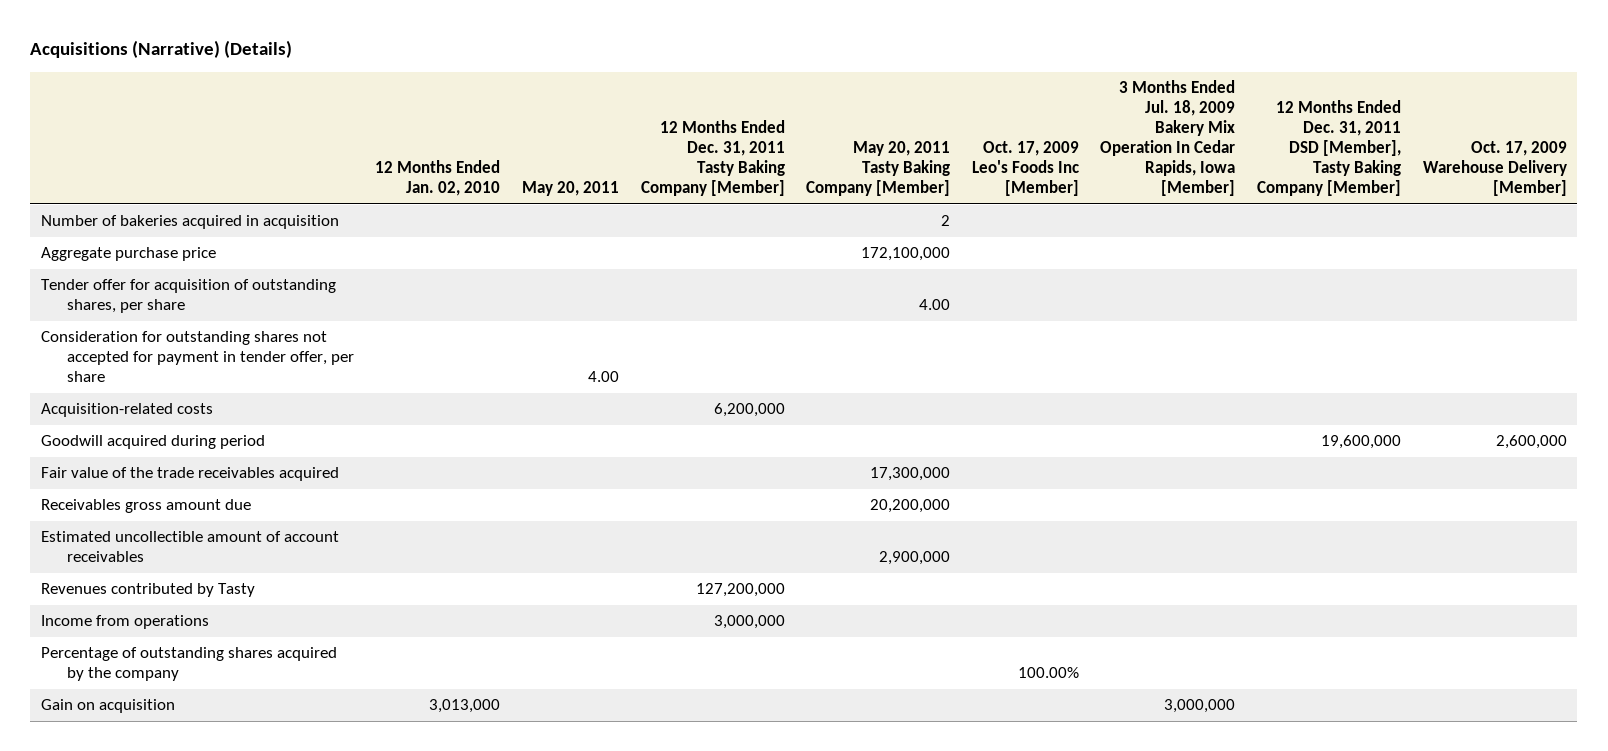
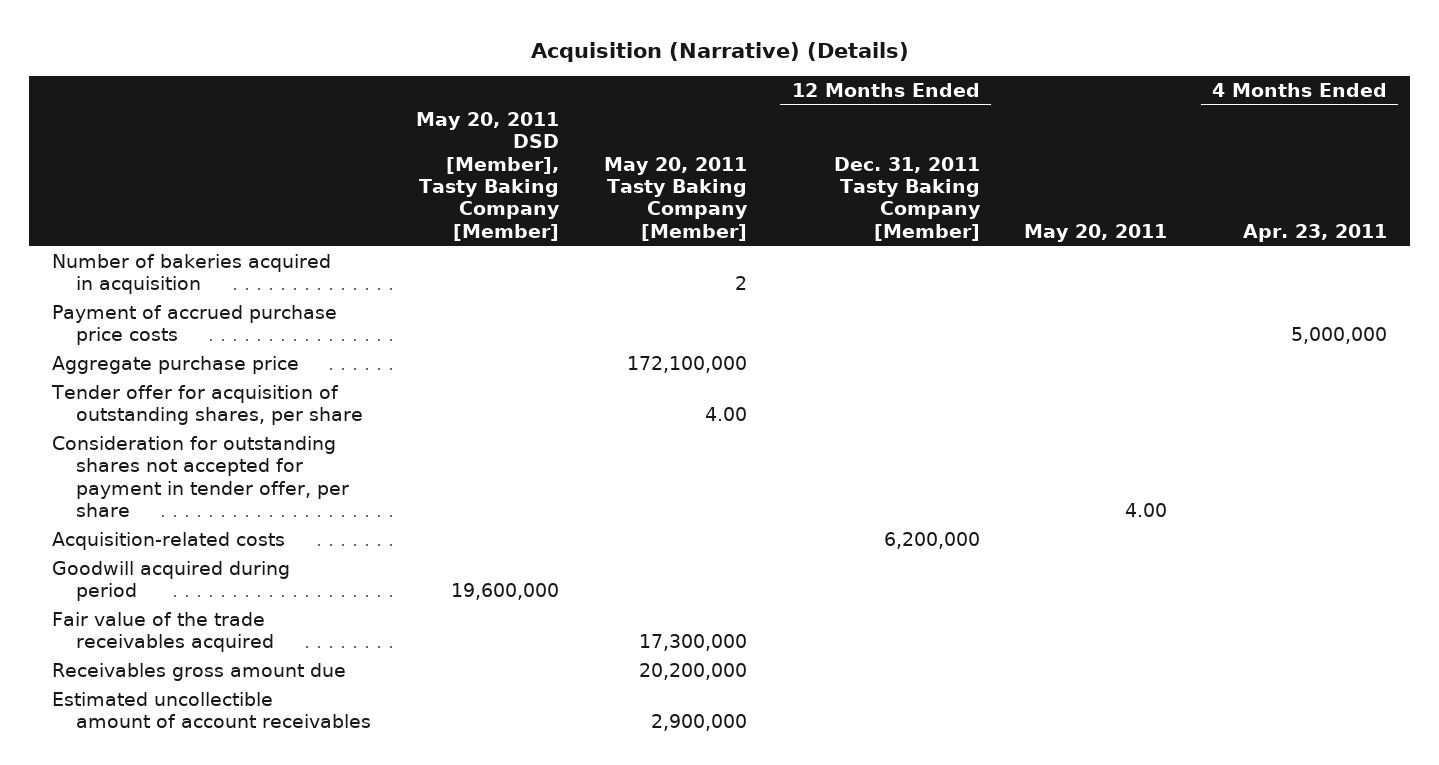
- Acquisitions (Narrative) (Details)
+ Acquisition (Narrative) (Details)
- | 12 Months Ended Jan. 02, 2010 | May 20, 2011 | 12 Months Ended Dec. 31, 2011 Tasty Baking Company [Member] | May 20, 2011 Tasty Baking Company [Member] | Oct. 17, 2009 Leo's Foods Inc [Member] | 3 Months Ended Jul. 18, 2009 Bakery Mix Operation In Cedar Rapids, Iowa [Member] | 12 Months Ended Dec. 31, 2011 DSD [Member], Tasty Baking Company [Member] | Oct. 17, 2009 Warehouse Delivery [Member]
+ | May 20, 2011 DSD [Member], Tasty Baking Company [Member] | May 20, 2011 Tasty Baking Company [Member] | 12 Months Ended Dec. 31, 2011 Tasty Baking Company [Member] | May 20, 2011 | 4 Months Ended Apr. 23, 2011
+ Payment of accrued purchase price costs | | | | | 5,000,000
- Revenues contributed by Tasty | | | 127,200,000 | | | | |
- Income from operations | | | 3,000,000 | | | | |
- Percentage of outstanding shares acquired by the company | | | | | 100.00% | | |
- Gain on acquisition | 3,013,000 | | | | | 3,000,000 | |

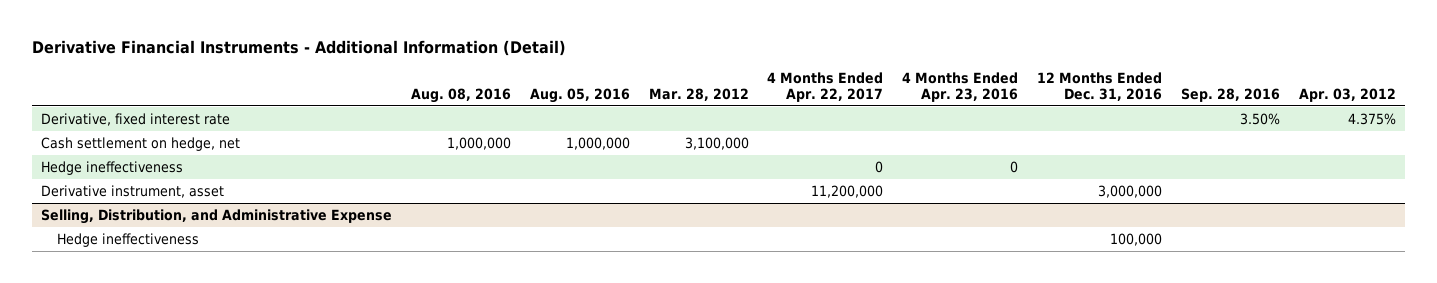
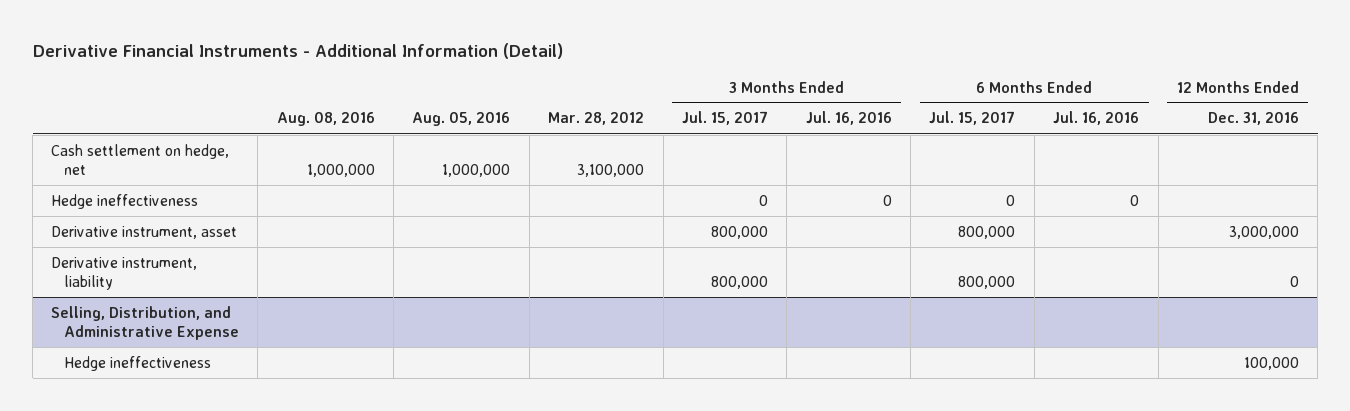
- | Aug. 08, 2016 | Aug. 05, 2016 | Mar. 28, 2012 | 4 Months Ended Apr. 22, 2017 | 4 Months Ended Apr. 23, 2016 | 12 Months Ended Dec. 31, 2016 | Sep. 28, 2016 | Apr. 03, 2012
+ | Aug. 08, 2016 | Aug. 05, 2016 | Mar. 28, 2012 | 3 Months Ended Jul. 15, 2017 | 3 Months Ended Jul. 16, 2016 | 6 Months Ended Jul. 15, 2017 | 6 Months Ended Jul. 16, 2016 | 12 Months Ended Dec. 31, 2016
- Derivative, fixed interest rate | | | | | | | 3.50% | 4.375%
+ Derivative instrument, liability | | | | 800,000 | | 800,000 | | 0

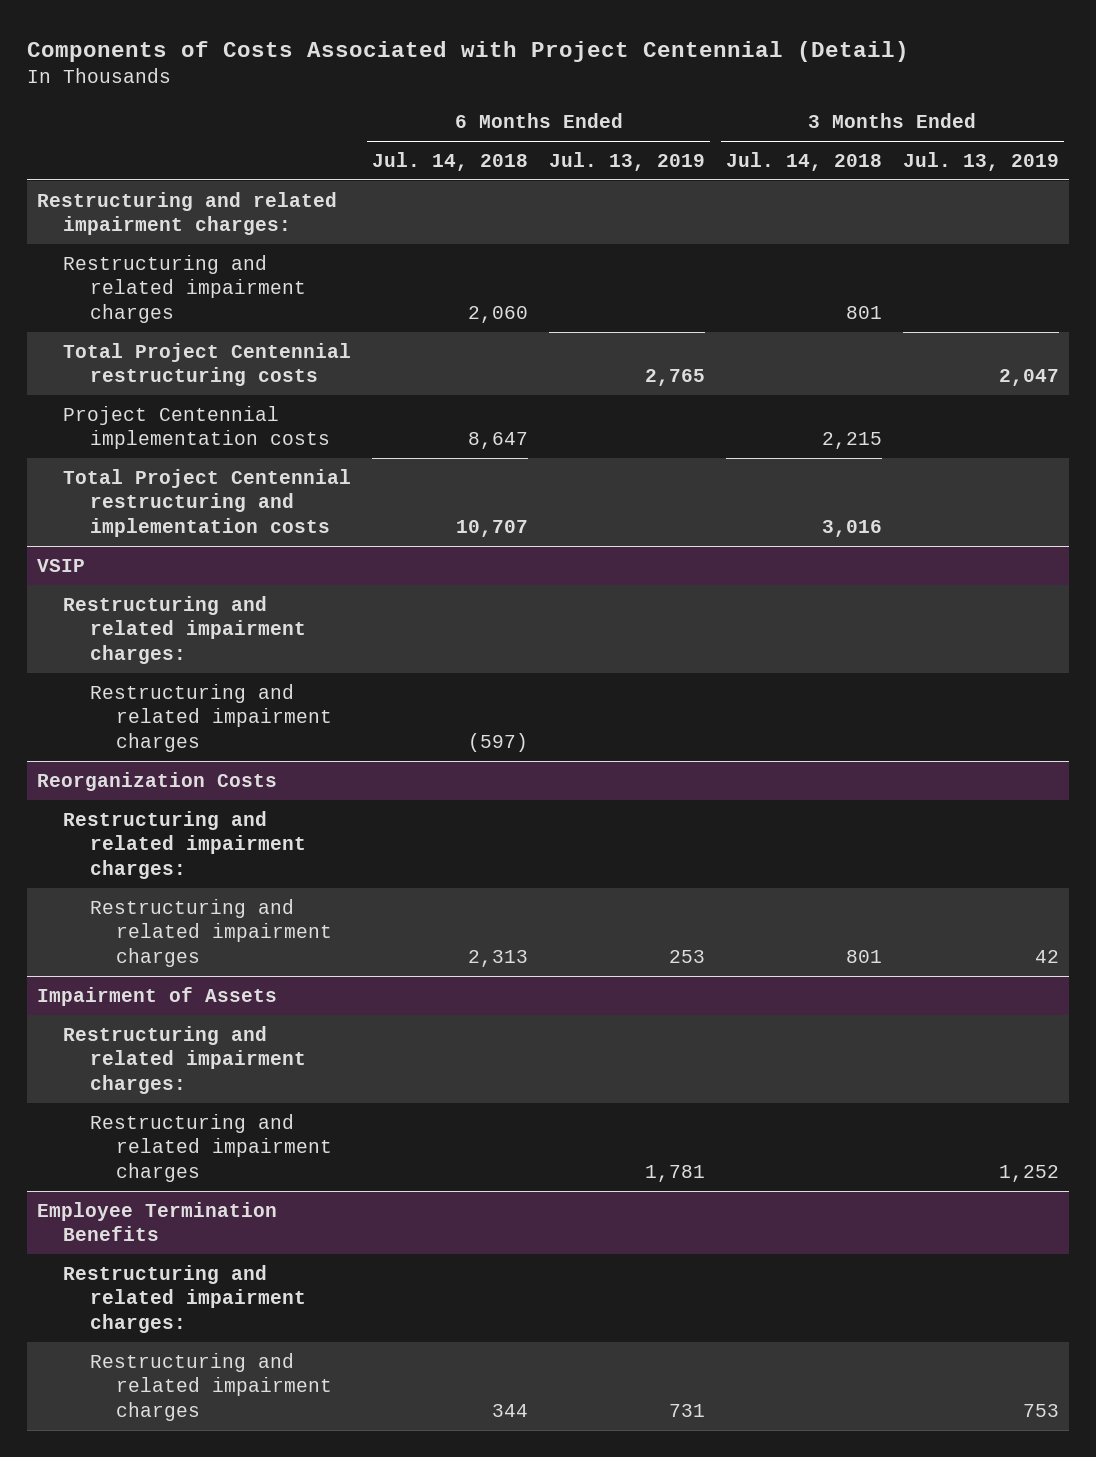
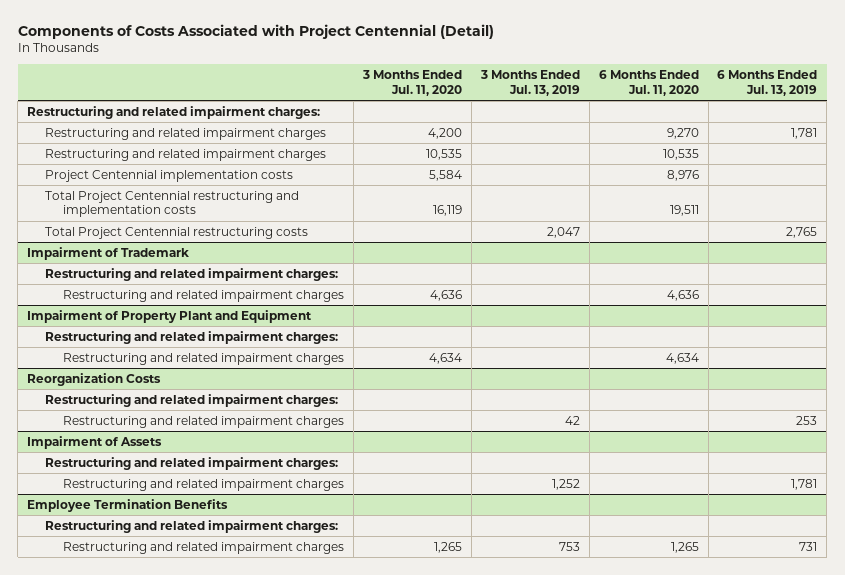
- | 6 Months Ended Jul. 14, 2018 | 6 Months Ended Jul. 13, 2019 | 3 Months Ended Jul. 14, 2018 | 3 Months Ended Jul. 13, 2019
+ | 3 Months Ended Jul. 11, 2020 | 3 Months Ended Jul. 13, 2019 | 6 Months Ended Jul. 11, 2020 | 6 Months Ended Jul. 13, 2019
+ Restructuring and related impairment charges | 4,200 | | 9,270 | 1,781
- VSIP
- Restructuring and related impairment charges:
- Restructuring and related impairment charges | (597) | | |
moved down: Total Project Centennial restructuring costs | | 2,047 | | 2,765
+ Impairment of Trademark
+ Restructuring and related impairment charges:
+ Restructuring and related impairment charges | 4,636 | | 4,636 |
+ Impairment of Property Plant and Equipment
+ Restructuring and related impairment charges:
+ Restructuring and related impairment charges | 4,634 | | 4,634 |

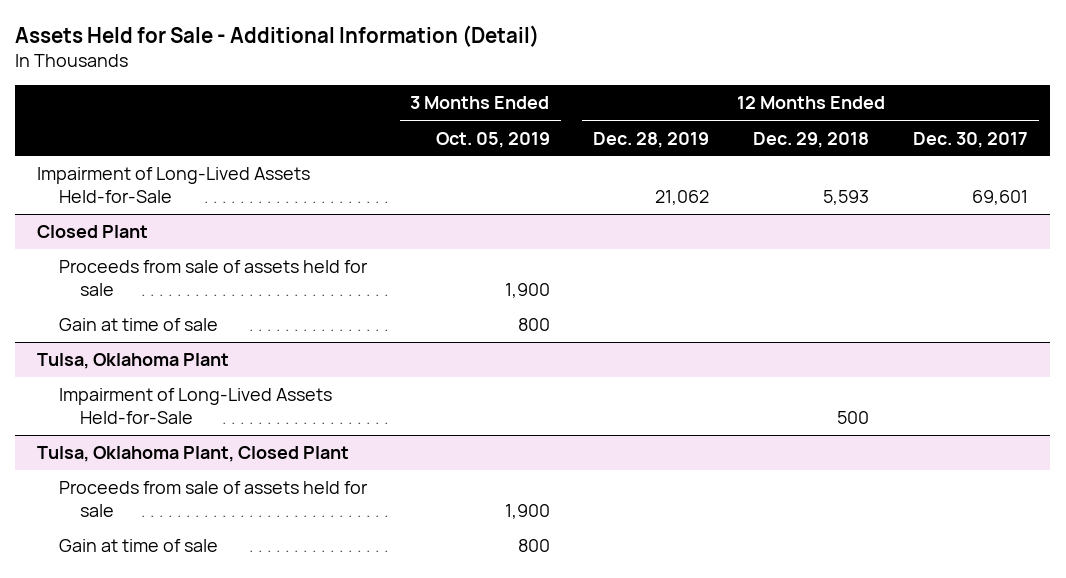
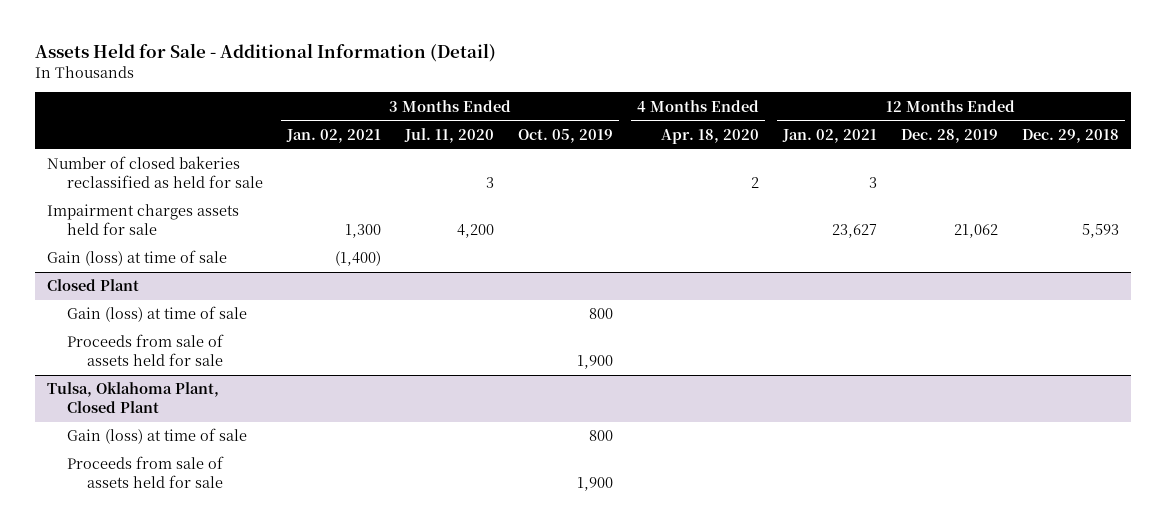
- | 3 Months Ended Oct. 05, 2019 | 12 Months Ended Dec. 28, 2019 | 12 Months Ended Dec. 29, 2018 | 12 Months Ended Dec. 30, 2017
+ | 3 Months Ended Jan. 02, 2021 | 3 Months Ended Jul. 11, 2020 | 3 Months Ended Oct. 05, 2019 | 4 Months Ended Apr. 18, 2020 | 12 Months Ended Jan. 02, 2021 | 12 Months Ended Dec. 28, 2019 | 12 Months Ended Dec. 29, 2018
- Impairment of Long-Lived Assets Held-for-Sale | | 21,062 | 5,593 | 69,601
+ Number of closed bakeries reclassified as held for sale | | 3 | | 2 | 3 | |
+ Impairment charges assets held for sale | 1,300 | 4,200 | | | 23,627 | 21,062 | 5,593
+ Gain (loss) at time of sale | (1,400) | | | | | |
@ Closed Plant
+ Gain (loss) at time of sale | | | 800 | | | |
- Gain at time of sale | 800 | | |
- Tulsa, Oklahoma Plant
- Impairment of Long-Lived Assets Held-for-Sale | | | 500 |
@ Tulsa, Oklahoma Plant, Closed Plant
+ Gain (loss) at time of sale | | | 800 | | | |
- Gain at time of sale | 800 | | |

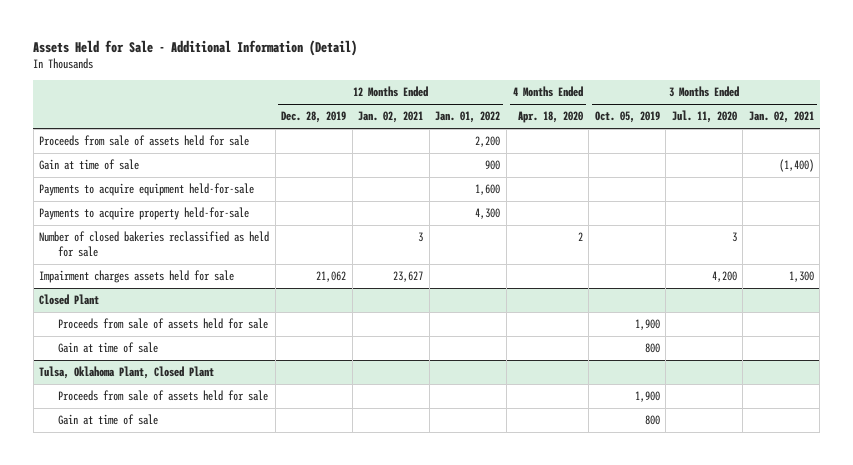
- | 3 Months Ended Jan. 02, 2021 | 3 Months Ended Jul. 11, 2020 | 3 Months Ended Oct. 05, 2019 | 4 Months Ended Apr. 18, 2020 | 12 Months Ended Jan. 02, 2021 | 12 Months Ended Dec. 28, 2019 | 12 Months Ended Dec. 29, 2018
+ | 12 Months Ended Dec. 28, 2019 | 12 Months Ended Jan. 02, 2021 | 12 Months Ended Jan. 01, 2022 | 4 Months Ended Apr. 18, 2020 | 3 Months Ended Oct. 05, 2019 | 3 Months Ended Jul. 11, 2020 | 3 Months Ended Jan. 02, 2021
+ Proceeds from sale of assets held for sale | | | 2,200 | | | |
+ Gain at time of sale | | | 900 | | | | (1,400)
+ Payments to acquire equipment held-for-sale | | | 1,600 | | | |
+ Payments to acquire property held-for-sale | | | 4,300 | | | |
- Gain (loss) at time of sale | (1,400) | | | | | |
@ Closed Plant
- Gain (loss) at time of sale | | | 800 | | | |
+ Gain at time of sale | | | | | 800 | |
@ Tulsa, Oklahoma Plant, Closed Plant
- Gain (loss) at time of sale | | | 800 | | | |
+ Gain at time of sale | | | | | 800 | |

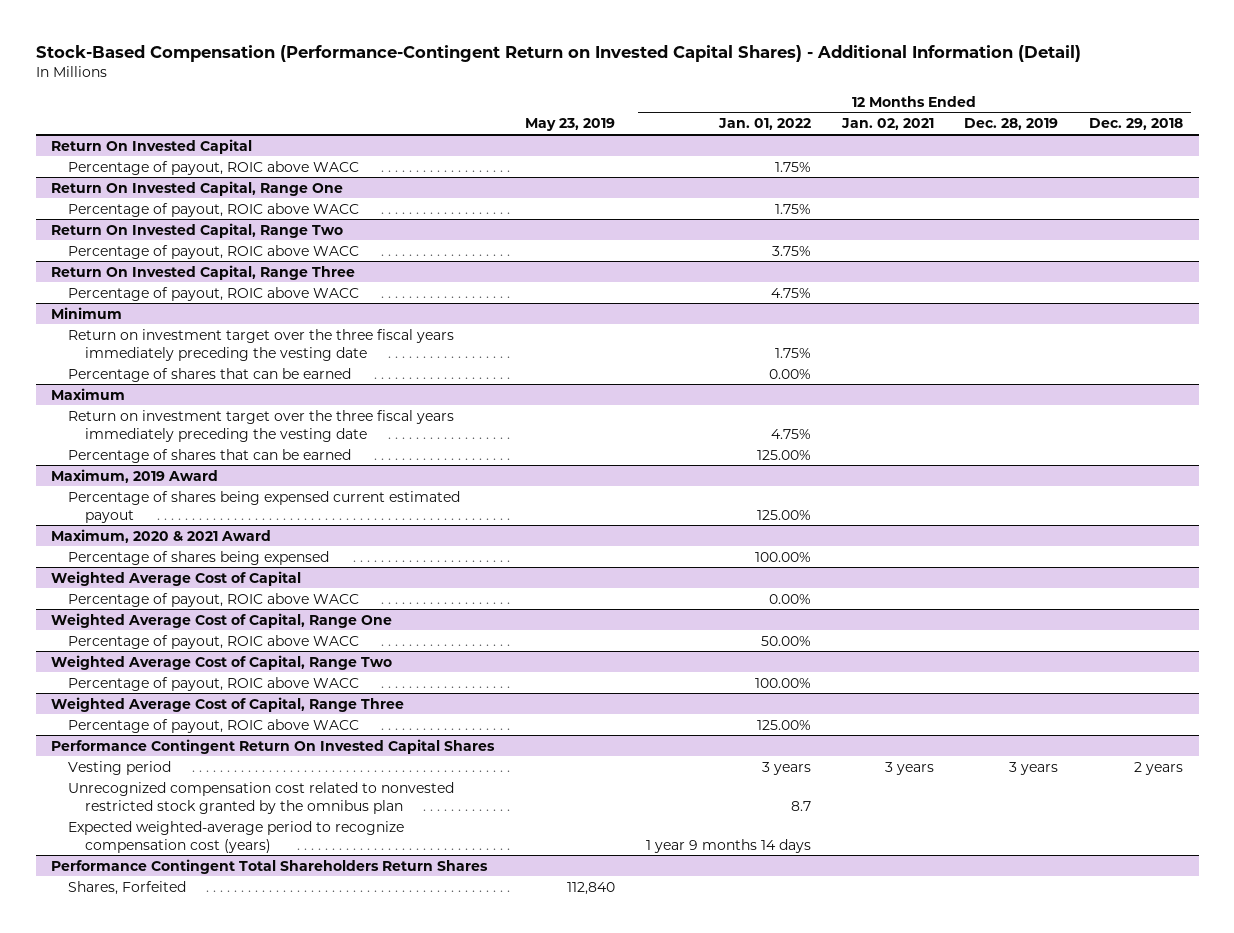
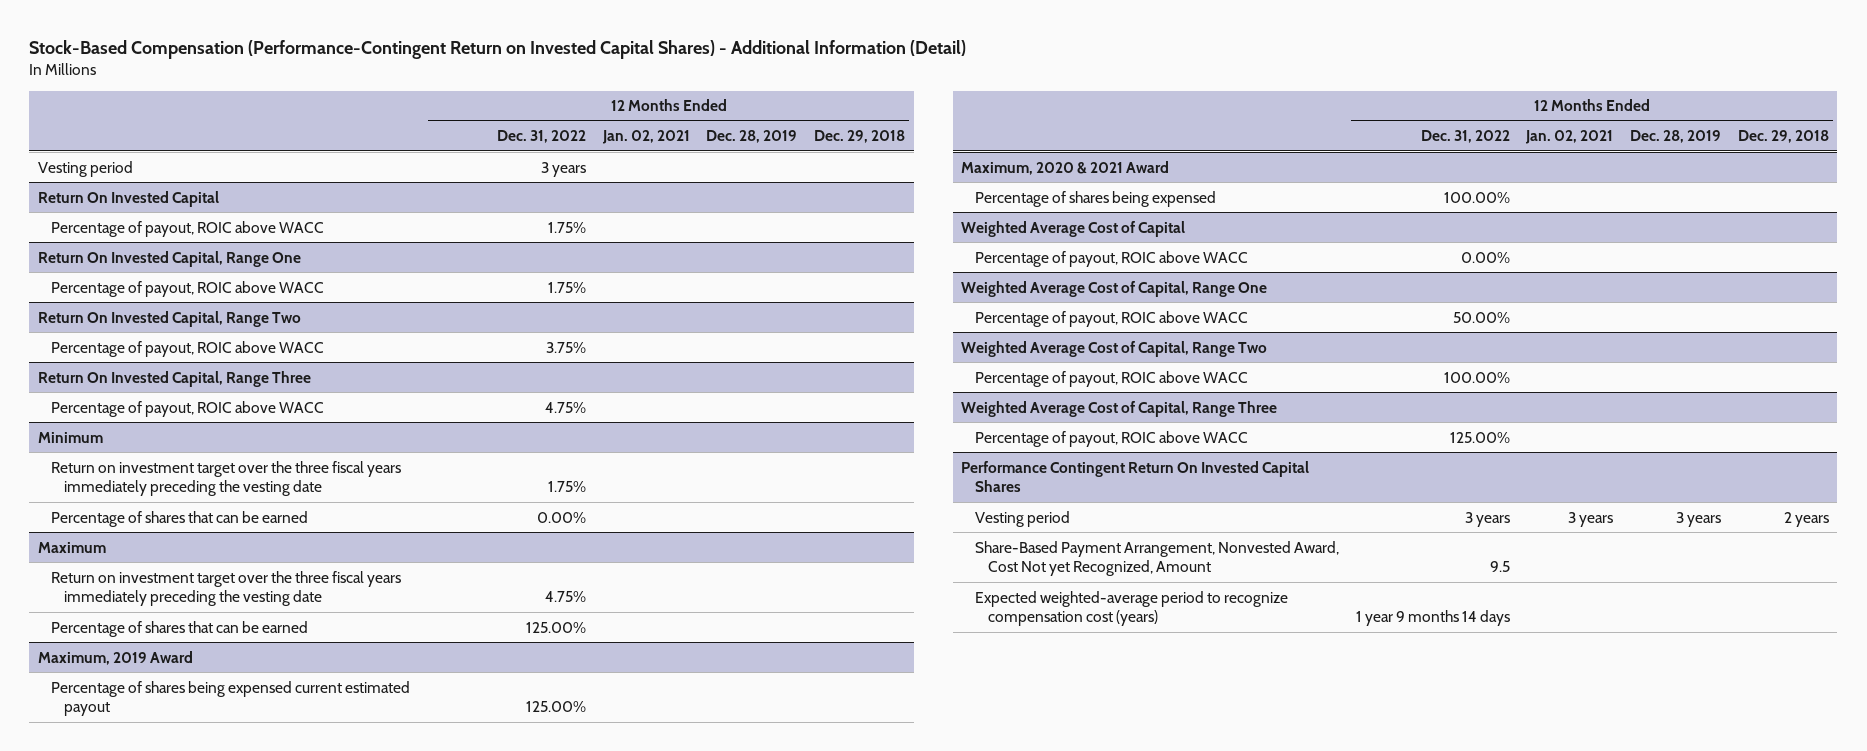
- | May 23, 2019 | 12 Months Ended Jan. 01, 2022 | 12 Months Ended Jan. 02, 2021 | 12 Months Ended Dec. 28, 2019 | 12 Months Ended Dec. 29, 2018
+ | 12 Months Ended Dec. 31, 2022 | 12 Months Ended Jan. 02, 2021 | 12 Months Ended Dec. 28, 2019 | 12 Months Ended Dec. 29, 2018
+ Vesting period | 3 years | | |
@ Performance Contingent Return On Invested Capital Shares
- Unrecognized compensation cost related to nonvested restricted stock granted by the omnibus plan | | 8.7 | | |
+ Share-Based Payment Arrangement, Nonvested Award, Cost Not yet Recognized, Amount | 9.5 | | |
- Performance Contingent Total Shareholders Return Shares
- Shares, Forfeited | 112,840 | | | |

